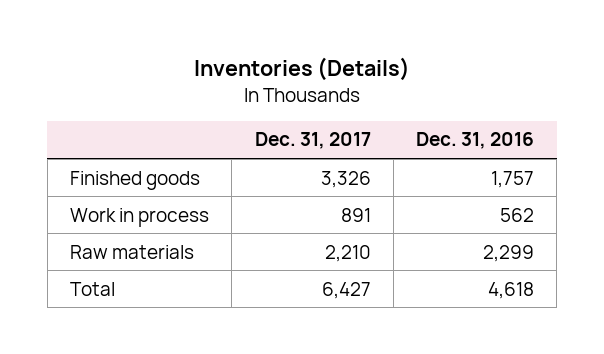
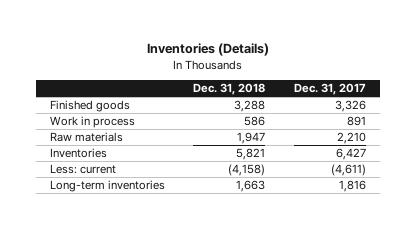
- | Dec. 31, 2017 | Dec. 31, 2016
+ | Dec. 31, 2018 | Dec. 31, 2017
- Total | 6,427 | 4,618
+ Inventories | 5,821 | 6,427
+ Less: current | (4,158) | (4,611)
+ Long-term inventories | 1,663 | 1,816

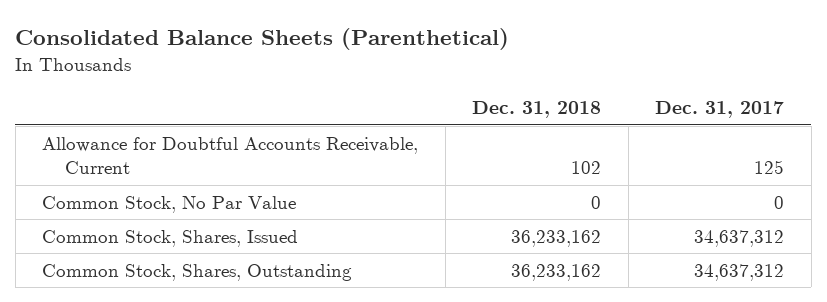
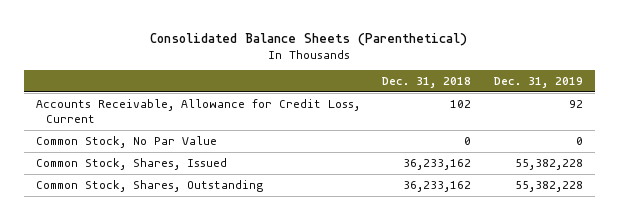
- | Dec. 31, 2018 | Dec. 31, 2017
+ | Dec. 31, 2018 | Dec. 31, 2019
- Allowance for Doubtful Accounts Receivable, Current | 102 | 125
+ Accounts Receivable, Allowance for Credit Loss, Current | 102 | 92

